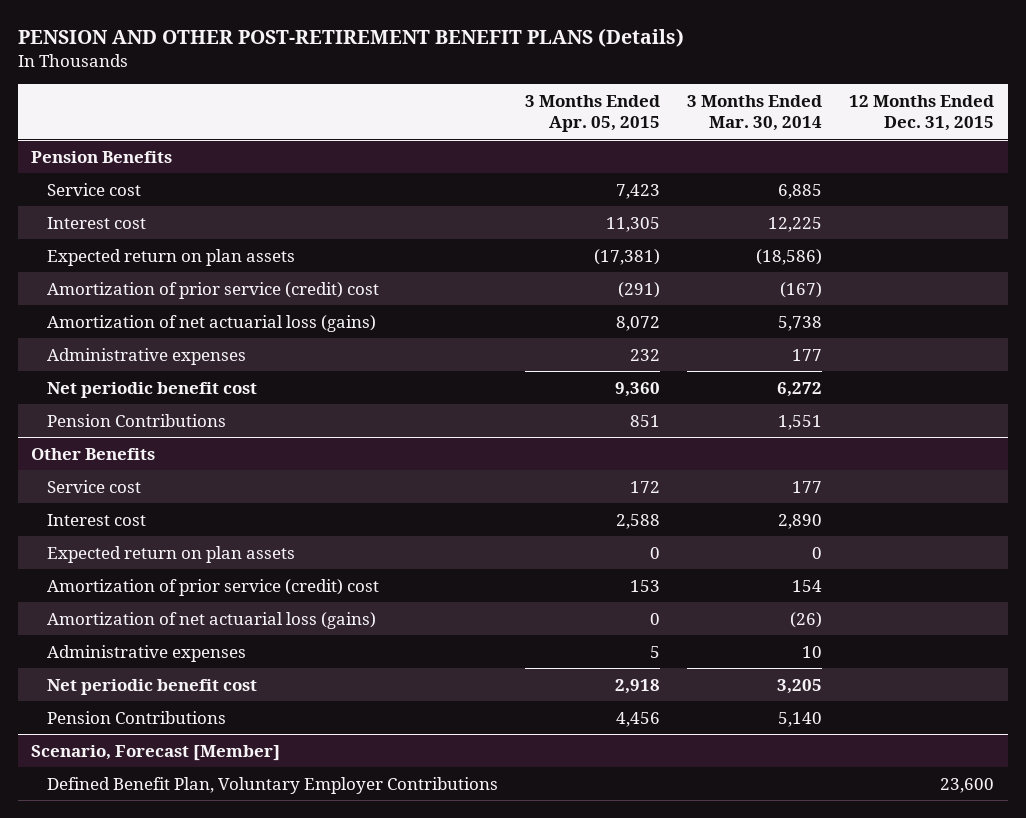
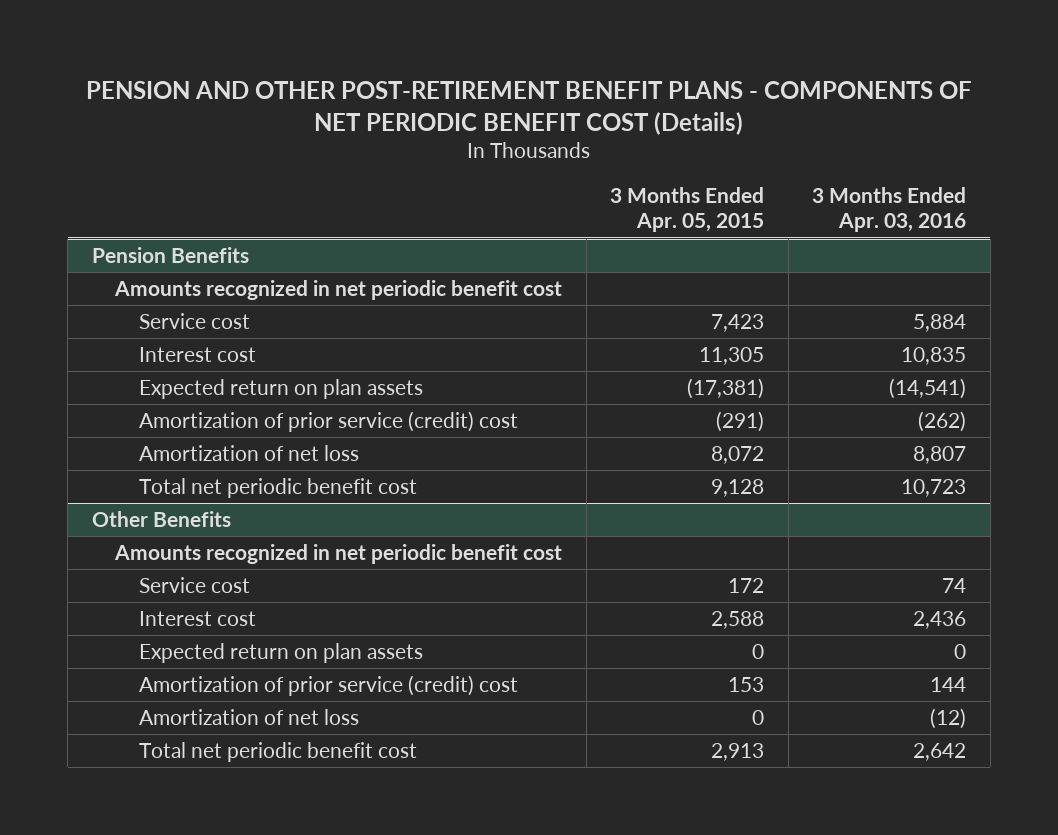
- PENSION AND OTHER POST-RETIREMENT BENEFIT PLANS (Details)
+ PENSION AND OTHER POST-RETIREMENT BENEFIT PLANS - COMPONENTS OF NET PERIODIC BENEFIT COST (Details)
- | 3 Months Ended Apr. 05, 2015 | 3 Months Ended Mar. 30, 2014 | 12 Months Ended Dec. 31, 2015
+ | 3 Months Ended Apr. 05, 2015 | 3 Months Ended Apr. 03, 2016
@ Pension Benefits
+ Amounts recognized in net periodic benefit cost
- Amortization of net actuarial loss (gains) | 8,072 | 5,738 |
- Administrative expenses | 232 | 177 |
- Net periodic benefit cost | 9,360 | 6,272 |
- Pension Contributions | 851 | 1,551 |
+ Amortization of net loss | 8,072 | 8,807
+ Total net periodic benefit cost | 9,128 | 10,723
@ Other Benefits
+ Amounts recognized in net periodic benefit cost
- Amortization of net actuarial loss (gains) | 0 | (26) |
- Administrative expenses | 5 | 10 |
- Net periodic benefit cost | 2,918 | 3,205 |
- Pension Contributions | 4,456 | 5,140 |
- Scenario, Forecast [Member]
- Defined Benefit Plan, Voluntary Employer Contributions | | | 23,600
@ Other Benefits
+ Amortization of net loss | 0 | (12)
+ Total net periodic benefit cost | 2,913 | 2,642

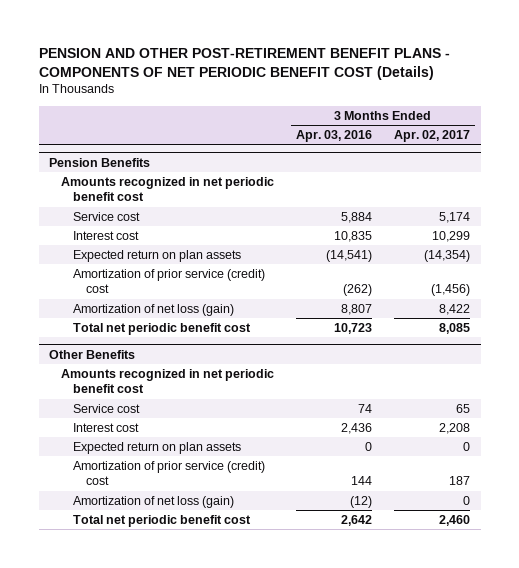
- | 3 Months Ended Apr. 05, 2015 | 3 Months Ended Apr. 03, 2016
+ | 3 Months Ended Apr. 03, 2016 | 3 Months Ended Apr. 02, 2017
@ Pension Benefits
- Amortization of net loss | 8,072 | 8,807
+ Amortization of net loss (gain) | 8,807 | 8,422
@ Other Benefits
- Amortization of net loss | 0 | (12)
+ Amortization of net loss (gain) | (12) | 0

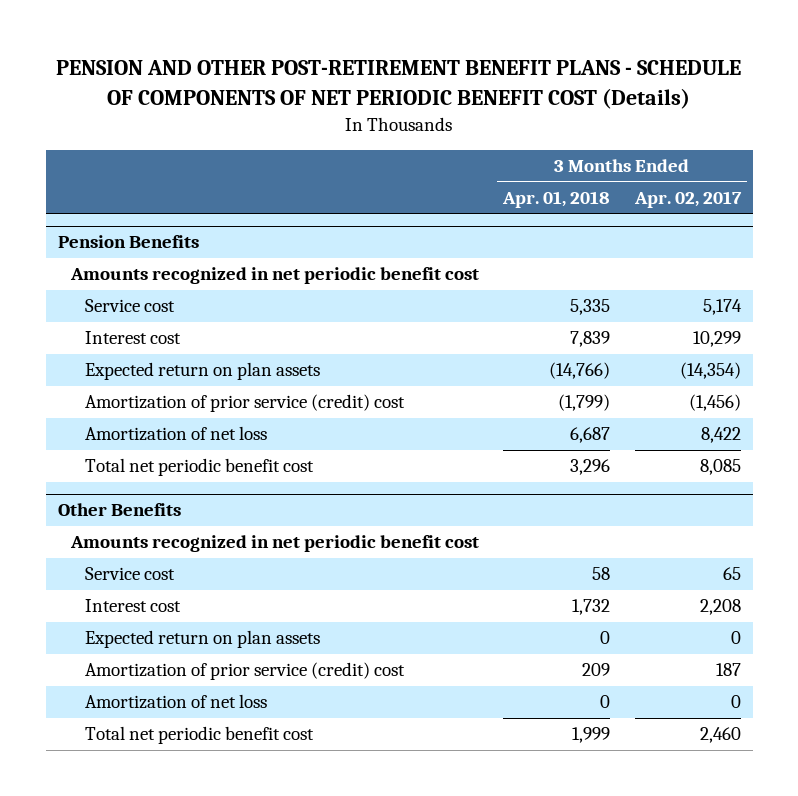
- PENSION AND OTHER POST-RETIREMENT BENEFIT PLANS - COMPONENTS OF NET PERIODIC BENEFIT COST (Details)
+ PENSION AND OTHER POST-RETIREMENT BENEFIT PLANS - SCHEDULE OF COMPONENTS OF NET PERIODIC BENEFIT COST (Details)
- | 3 Months Ended Apr. 03, 2016 | 3 Months Ended Apr. 02, 2017
+ | 3 Months Ended Apr. 01, 2018 | 3 Months Ended Apr. 02, 2017
@ Pension Benefits
- Amortization of net loss (gain) | 8,807 | 8,422
+ Amortization of net loss | 6,687 | 8,422
@ Other Benefits
- Amortization of net loss (gain) | (12) | 0
+ Amortization of net loss | 0 | 0

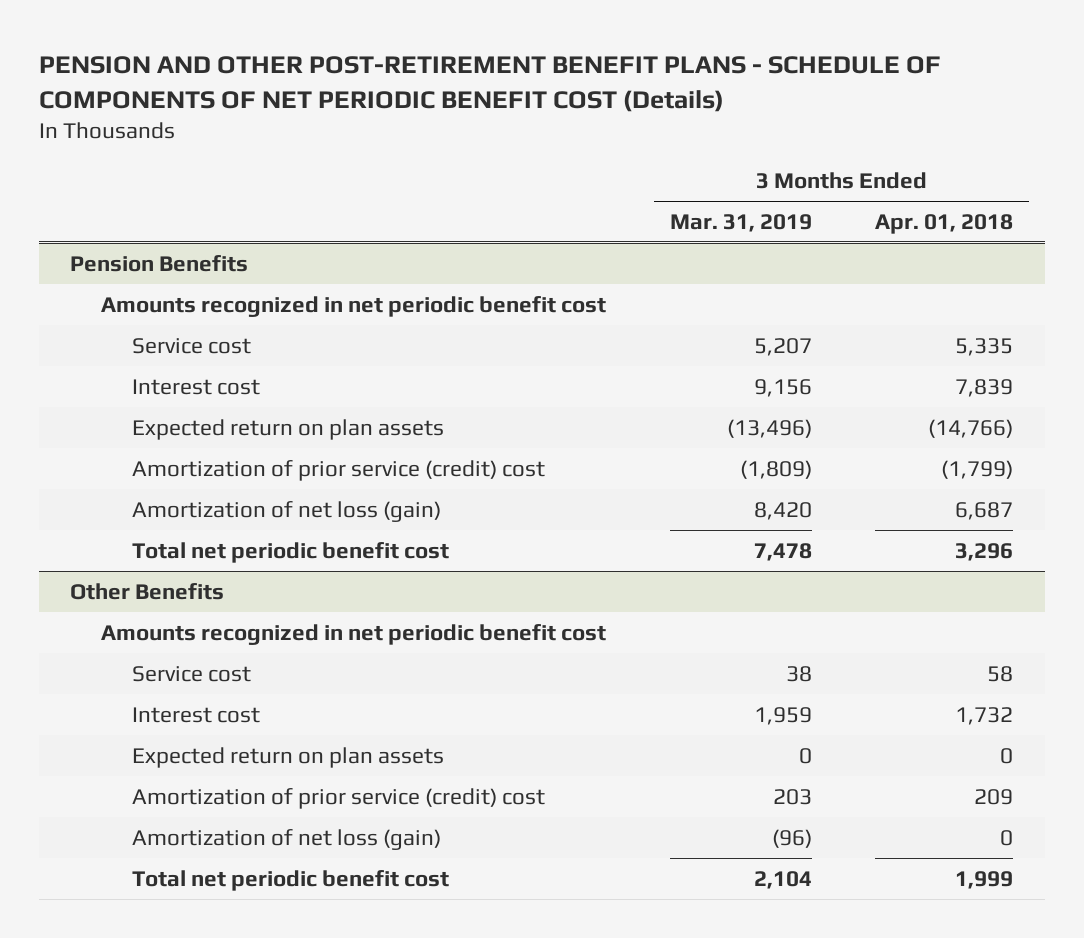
- | 3 Months Ended Apr. 01, 2018 | 3 Months Ended Apr. 02, 2017
+ | 3 Months Ended Mar. 31, 2019 | 3 Months Ended Apr. 01, 2018
@ Pension Benefits
- Amortization of net loss | 6,687 | 8,422
+ Amortization of net loss (gain) | 8,420 | 6,687
@ Other Benefits
- Amortization of net loss | 0 | 0
+ Amortization of net loss (gain) | (96) | 0

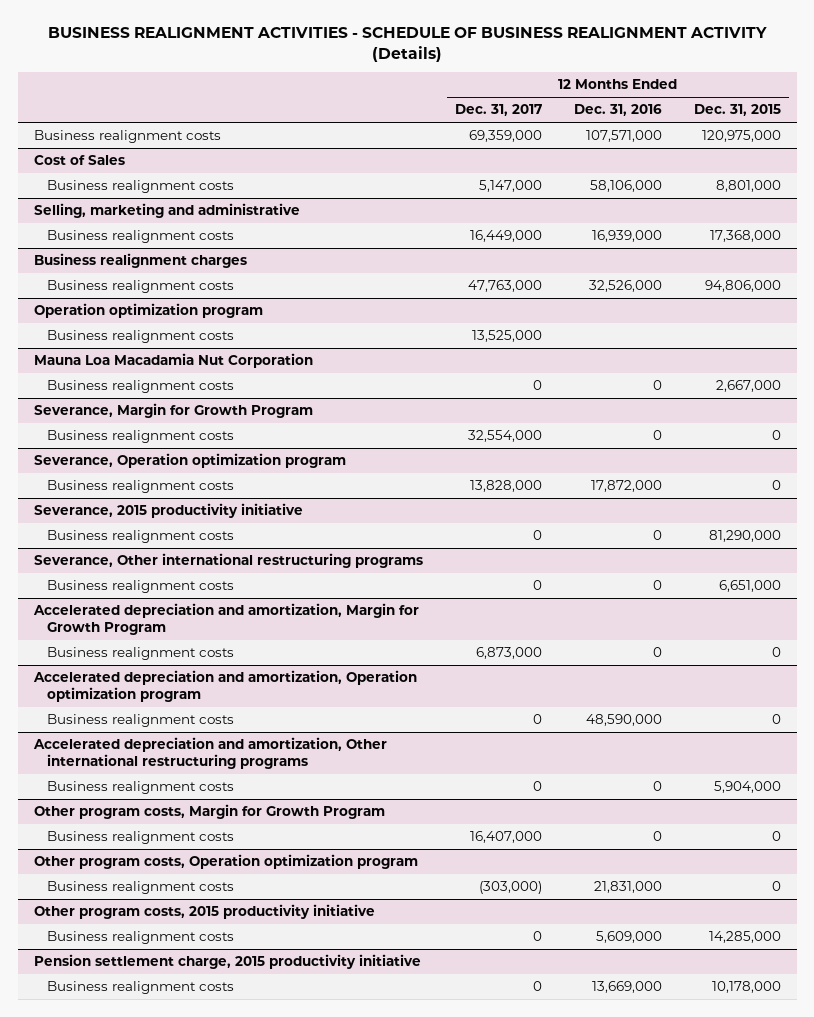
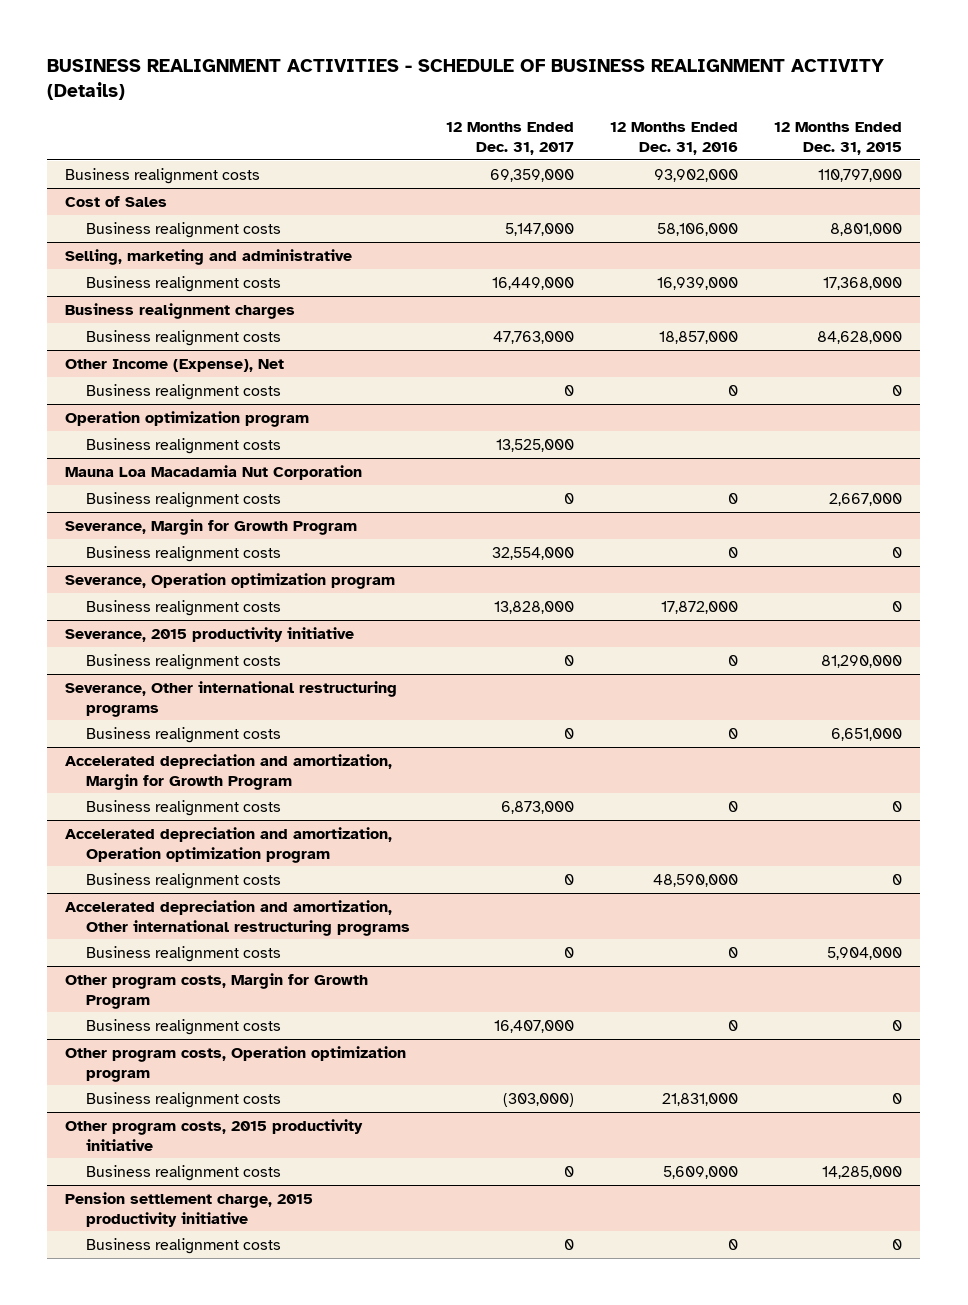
- Business realignment costs | 69,359,000 | 107,571,000 | 120,975,000
+ Business realignment costs | 69,359,000 | 93,902,000 | 110,797,000
@ Business realignment charges
- Business realignment costs | 47,763,000 | 32,526,000 | 94,806,000
+ Business realignment costs | 47,763,000 | 18,857,000 | 84,628,000
+ Other Income (Expense), Net
+ Business realignment costs | 0 | 0 | 0
@ Pension settlement charge, 2015 productivity initiative
- Business realignment costs | 0 | 13,669,000 | 10,178,000
+ Business realignment costs | 0 | 0 | 0

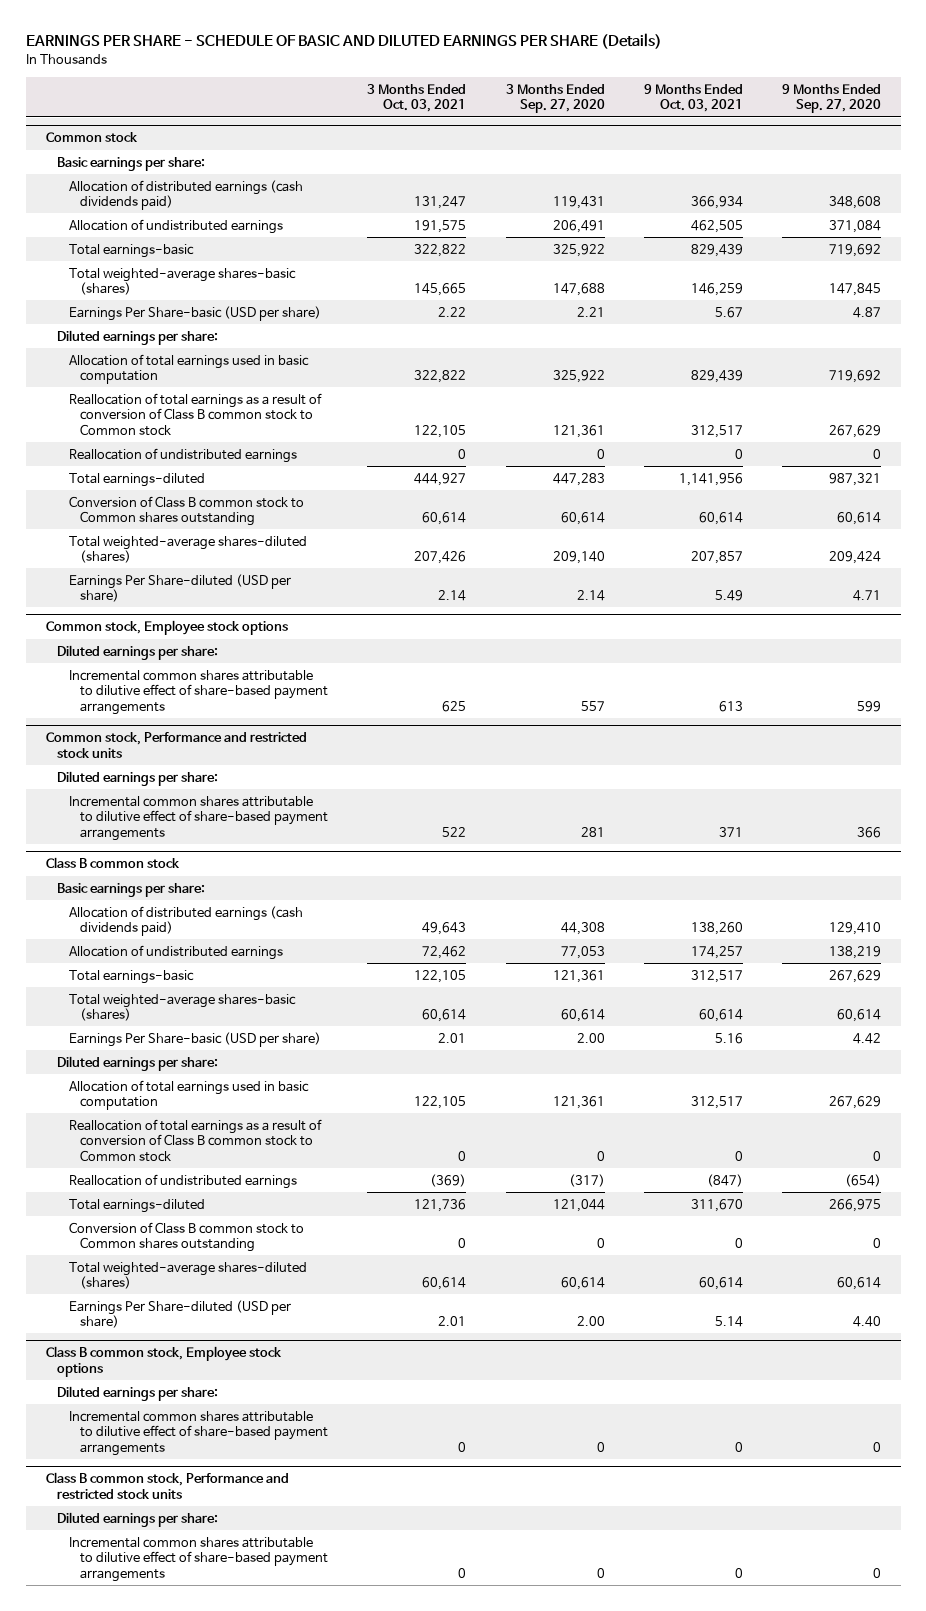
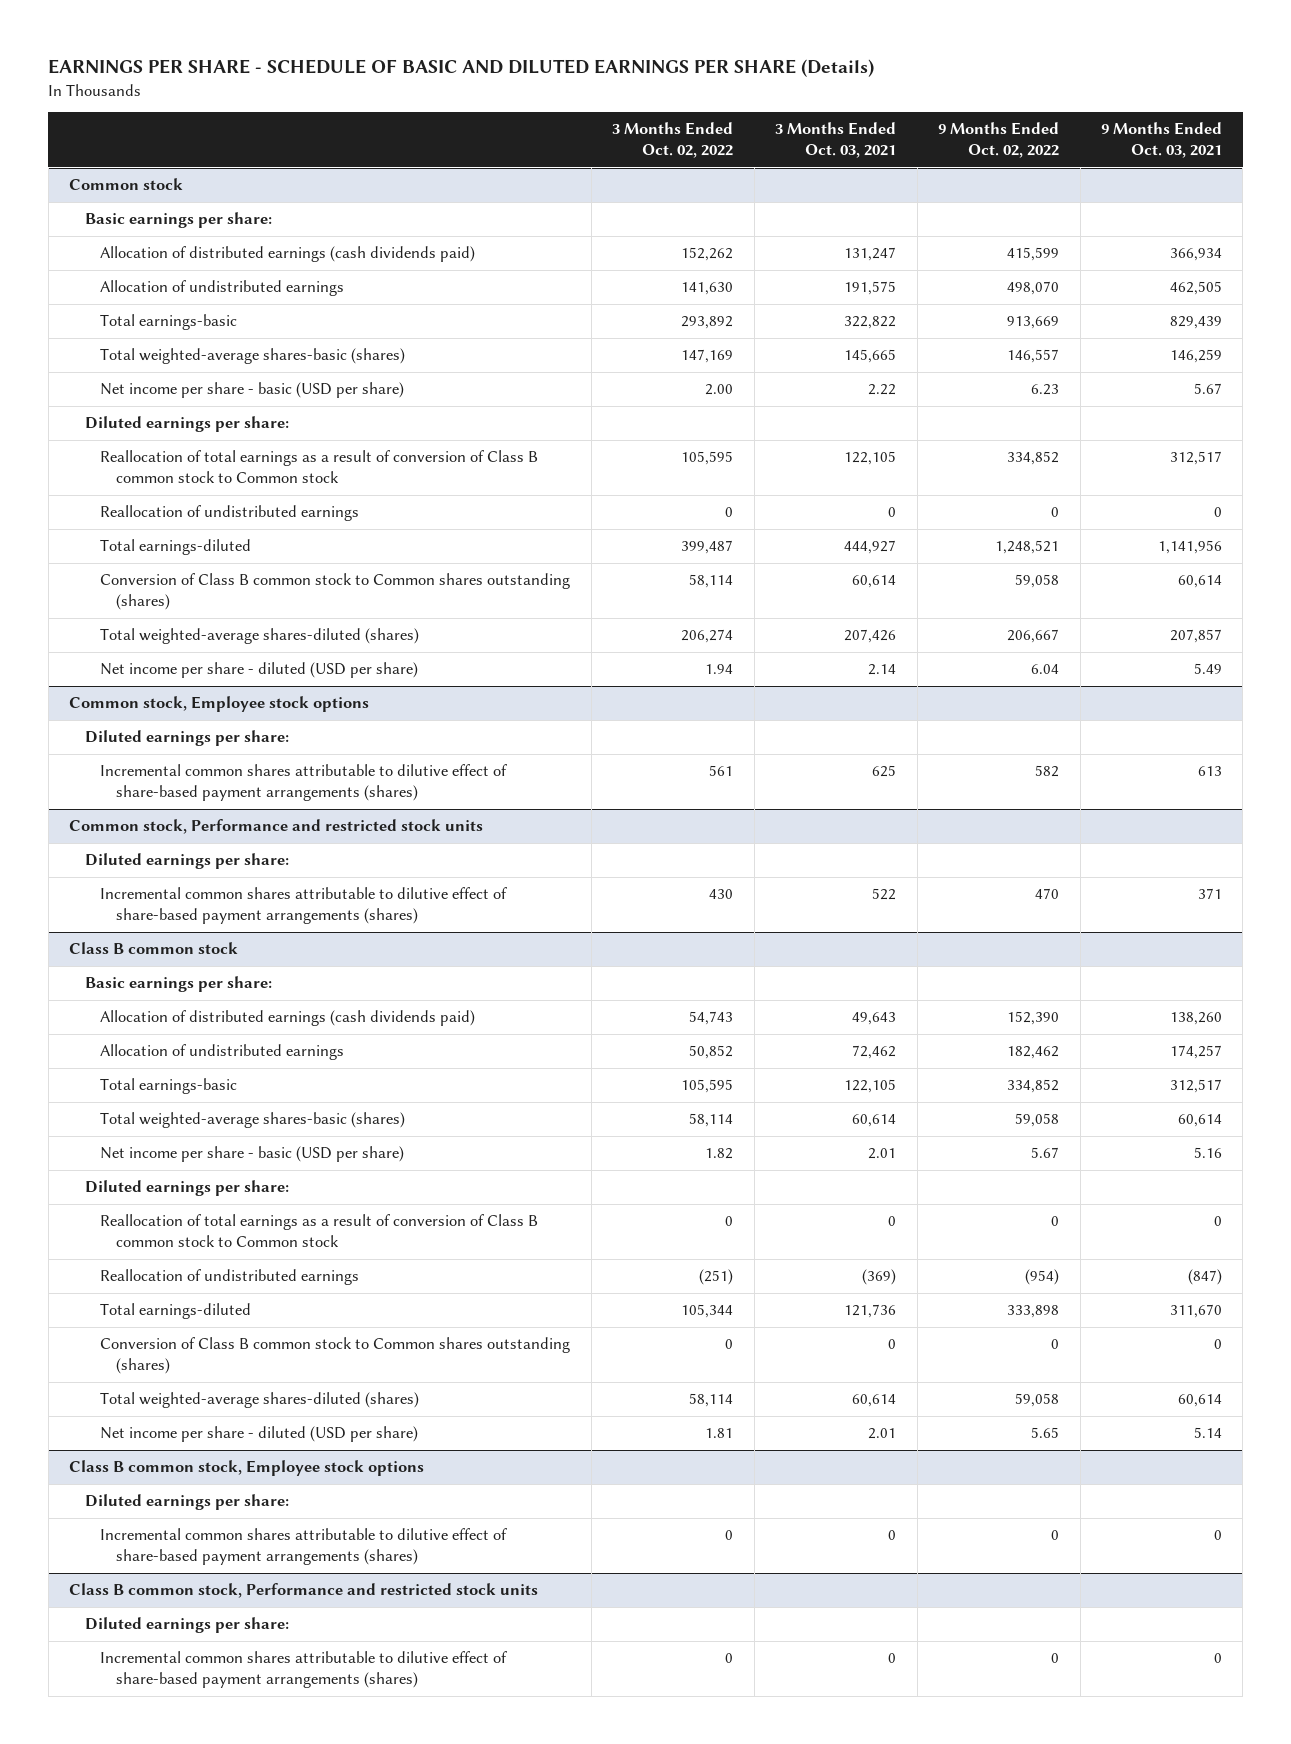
- | 3 Months Ended Oct. 03, 2021 | 3 Months Ended Sep. 27, 2020 | 9 Months Ended Oct. 03, 2021 | 9 Months Ended Sep. 27, 2020
+ | 3 Months Ended Oct. 02, 2022 | 3 Months Ended Oct. 03, 2021 | 9 Months Ended Oct. 02, 2022 | 9 Months Ended Oct. 03, 2021
@ Common stock
- Earnings Per Share-basic (USD per share) | 2.22 | 2.21 | 5.67 | 4.87
+ Net income per share - basic (USD per share) | 2.00 | 2.22 | 6.23 | 5.67
- Allocation of total earnings used in basic computation | 322,822 | 325,922 | 829,439 | 719,692
- Conversion of Class B common stock to Common shares outstanding | 60,614 | 60,614 | 60,614 | 60,614
+ Conversion of Class B common stock to Common shares outstanding (shares) | 58,114 | 60,614 | 59,058 | 60,614
- Earnings Per Share-diluted (USD per share) | 2.14 | 2.14 | 5.49 | 4.71
+ Net income per share - diluted (USD per share) | 1.94 | 2.14 | 6.04 | 5.49
@ Common stock, Employee stock options
- Incremental common shares attributable to dilutive effect of share-based payment arrangements | 625 | 557 | 613 | 599
+ Incremental common shares attributable to dilutive effect of share-based payment arrangements (shares) | 561 | 625 | 582 | 613
@ Common stock, Performance and restricted stock units
- Incremental common shares attributable to dilutive effect of share-based payment arrangements | 522 | 281 | 371 | 366
+ Incremental common shares attributable to dilutive effect of share-based payment arrangements (shares) | 430 | 522 | 470 | 371
@ Class B common stock
- Earnings Per Share-basic (USD per share) | 2.01 | 2.00 | 5.16 | 4.42
+ Net income per share - basic (USD per share) | 1.82 | 2.01 | 5.67 | 5.16
- Allocation of total earnings used in basic computation | 122,105 | 121,361 | 312,517 | 267,629
- Conversion of Class B common stock to Common shares outstanding | 0 | 0 | 0 | 0
+ Conversion of Class B common stock to Common shares outstanding (shares) | 0 | 0 | 0 | 0
- Earnings Per Share-diluted (USD per share) | 2.01 | 2.00 | 5.14 | 4.40
+ Net income per share - diluted (USD per share) | 1.81 | 2.01 | 5.65 | 5.14
@ Class B common stock, Employee stock options
- Incremental common shares attributable to dilutive effect of share-based payment arrangements | 0 | 0 | 0 | 0
+ Incremental common shares attributable to dilutive effect of share-based payment arrangements (shares) | 0 | 0 | 0 | 0
@ Class B common stock, Performance and restricted stock units
- Incremental common shares attributable to dilutive effect of share-based payment arrangements | 0 | 0 | 0 | 0
+ Incremental common shares attributable to dilutive effect of share-based payment arrangements (shares) | 0 | 0 | 0 | 0

